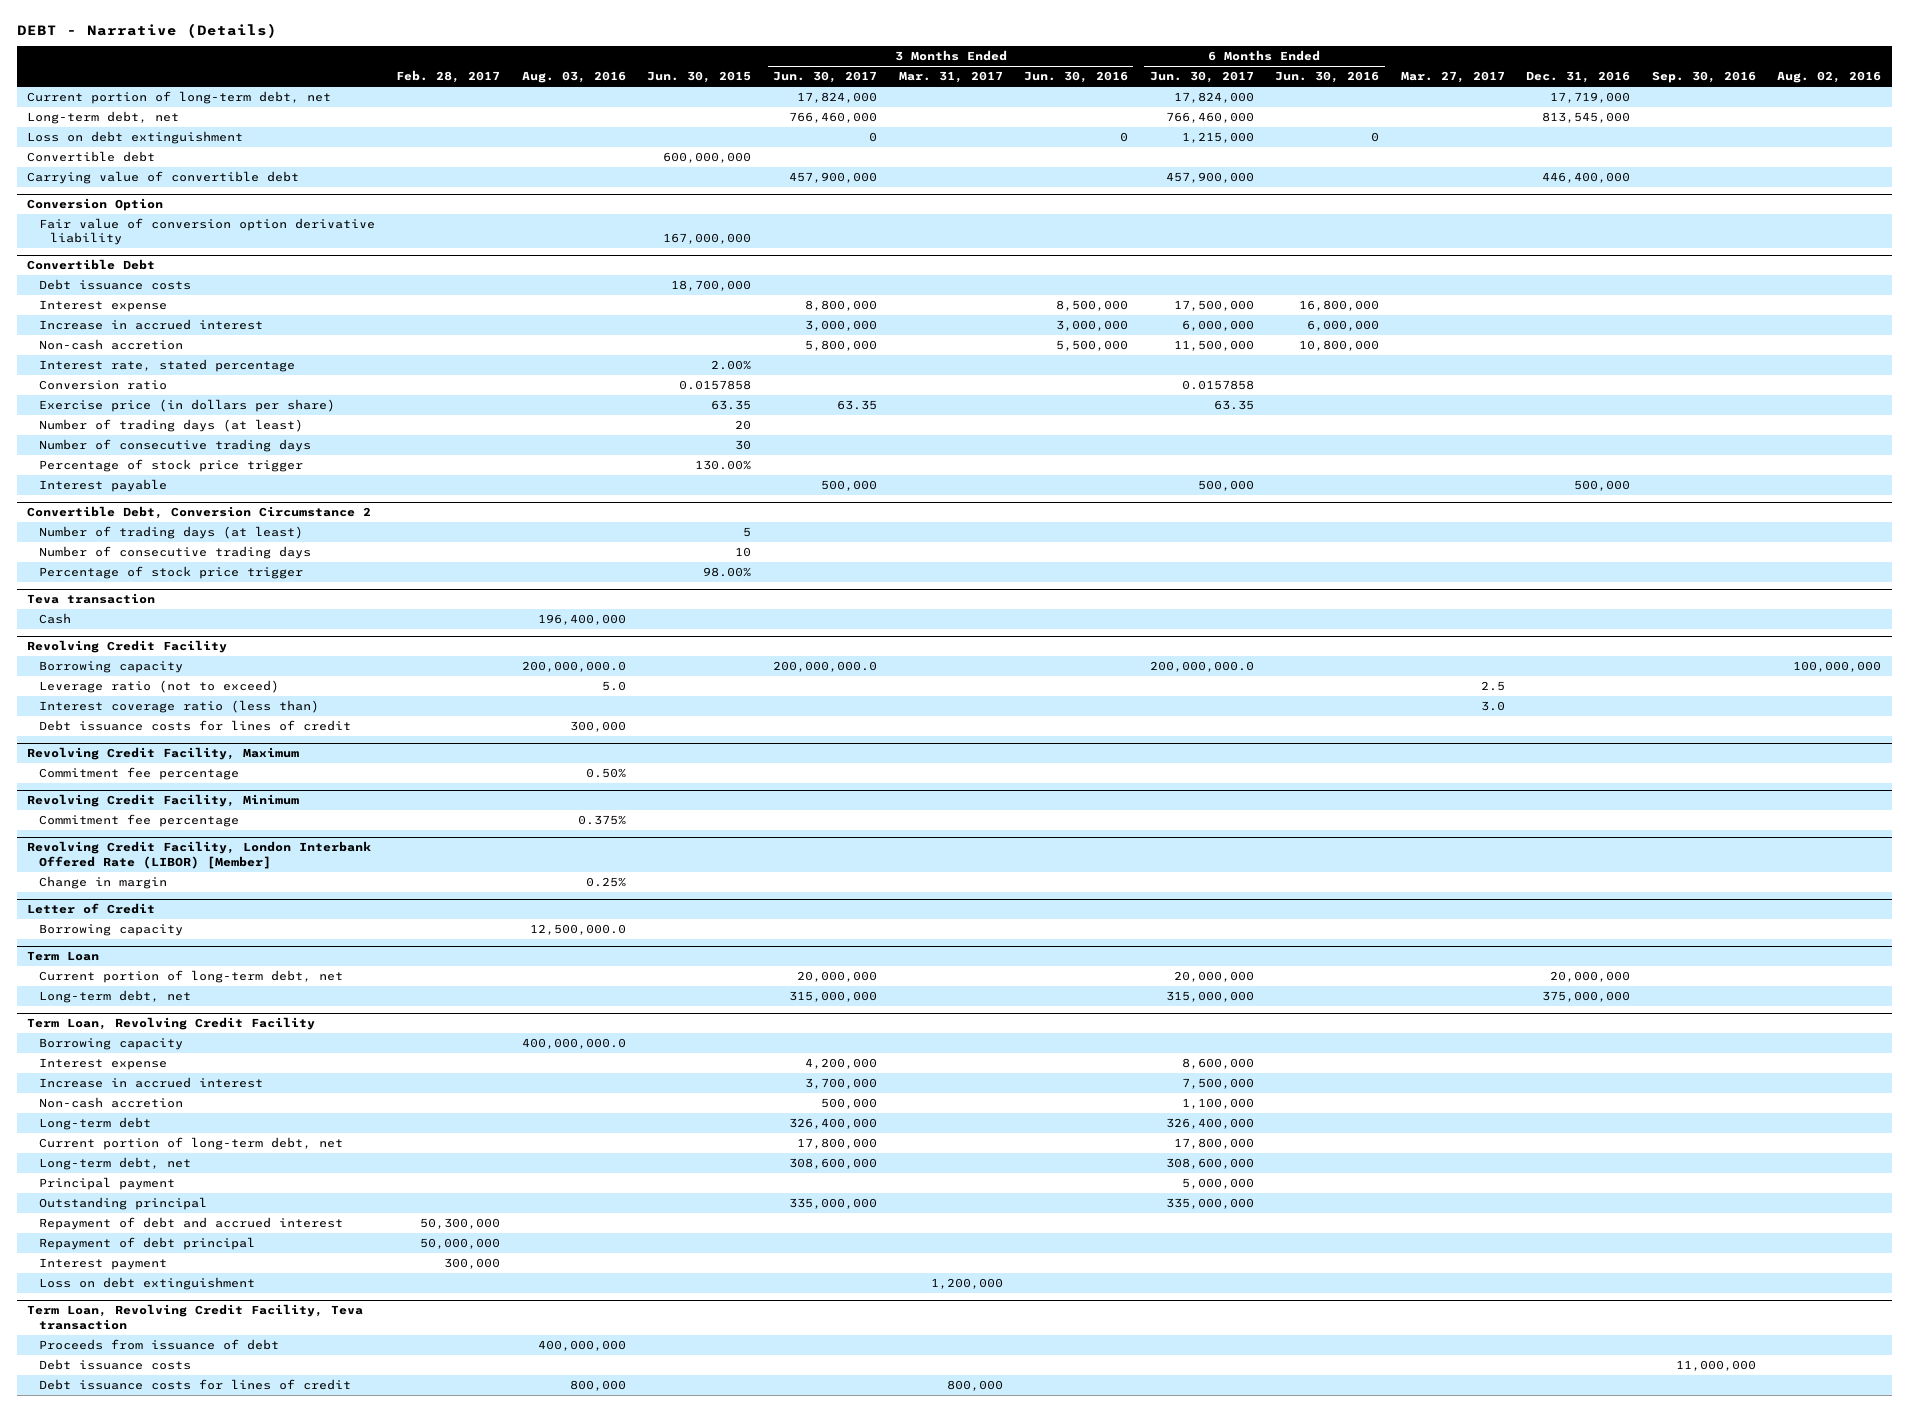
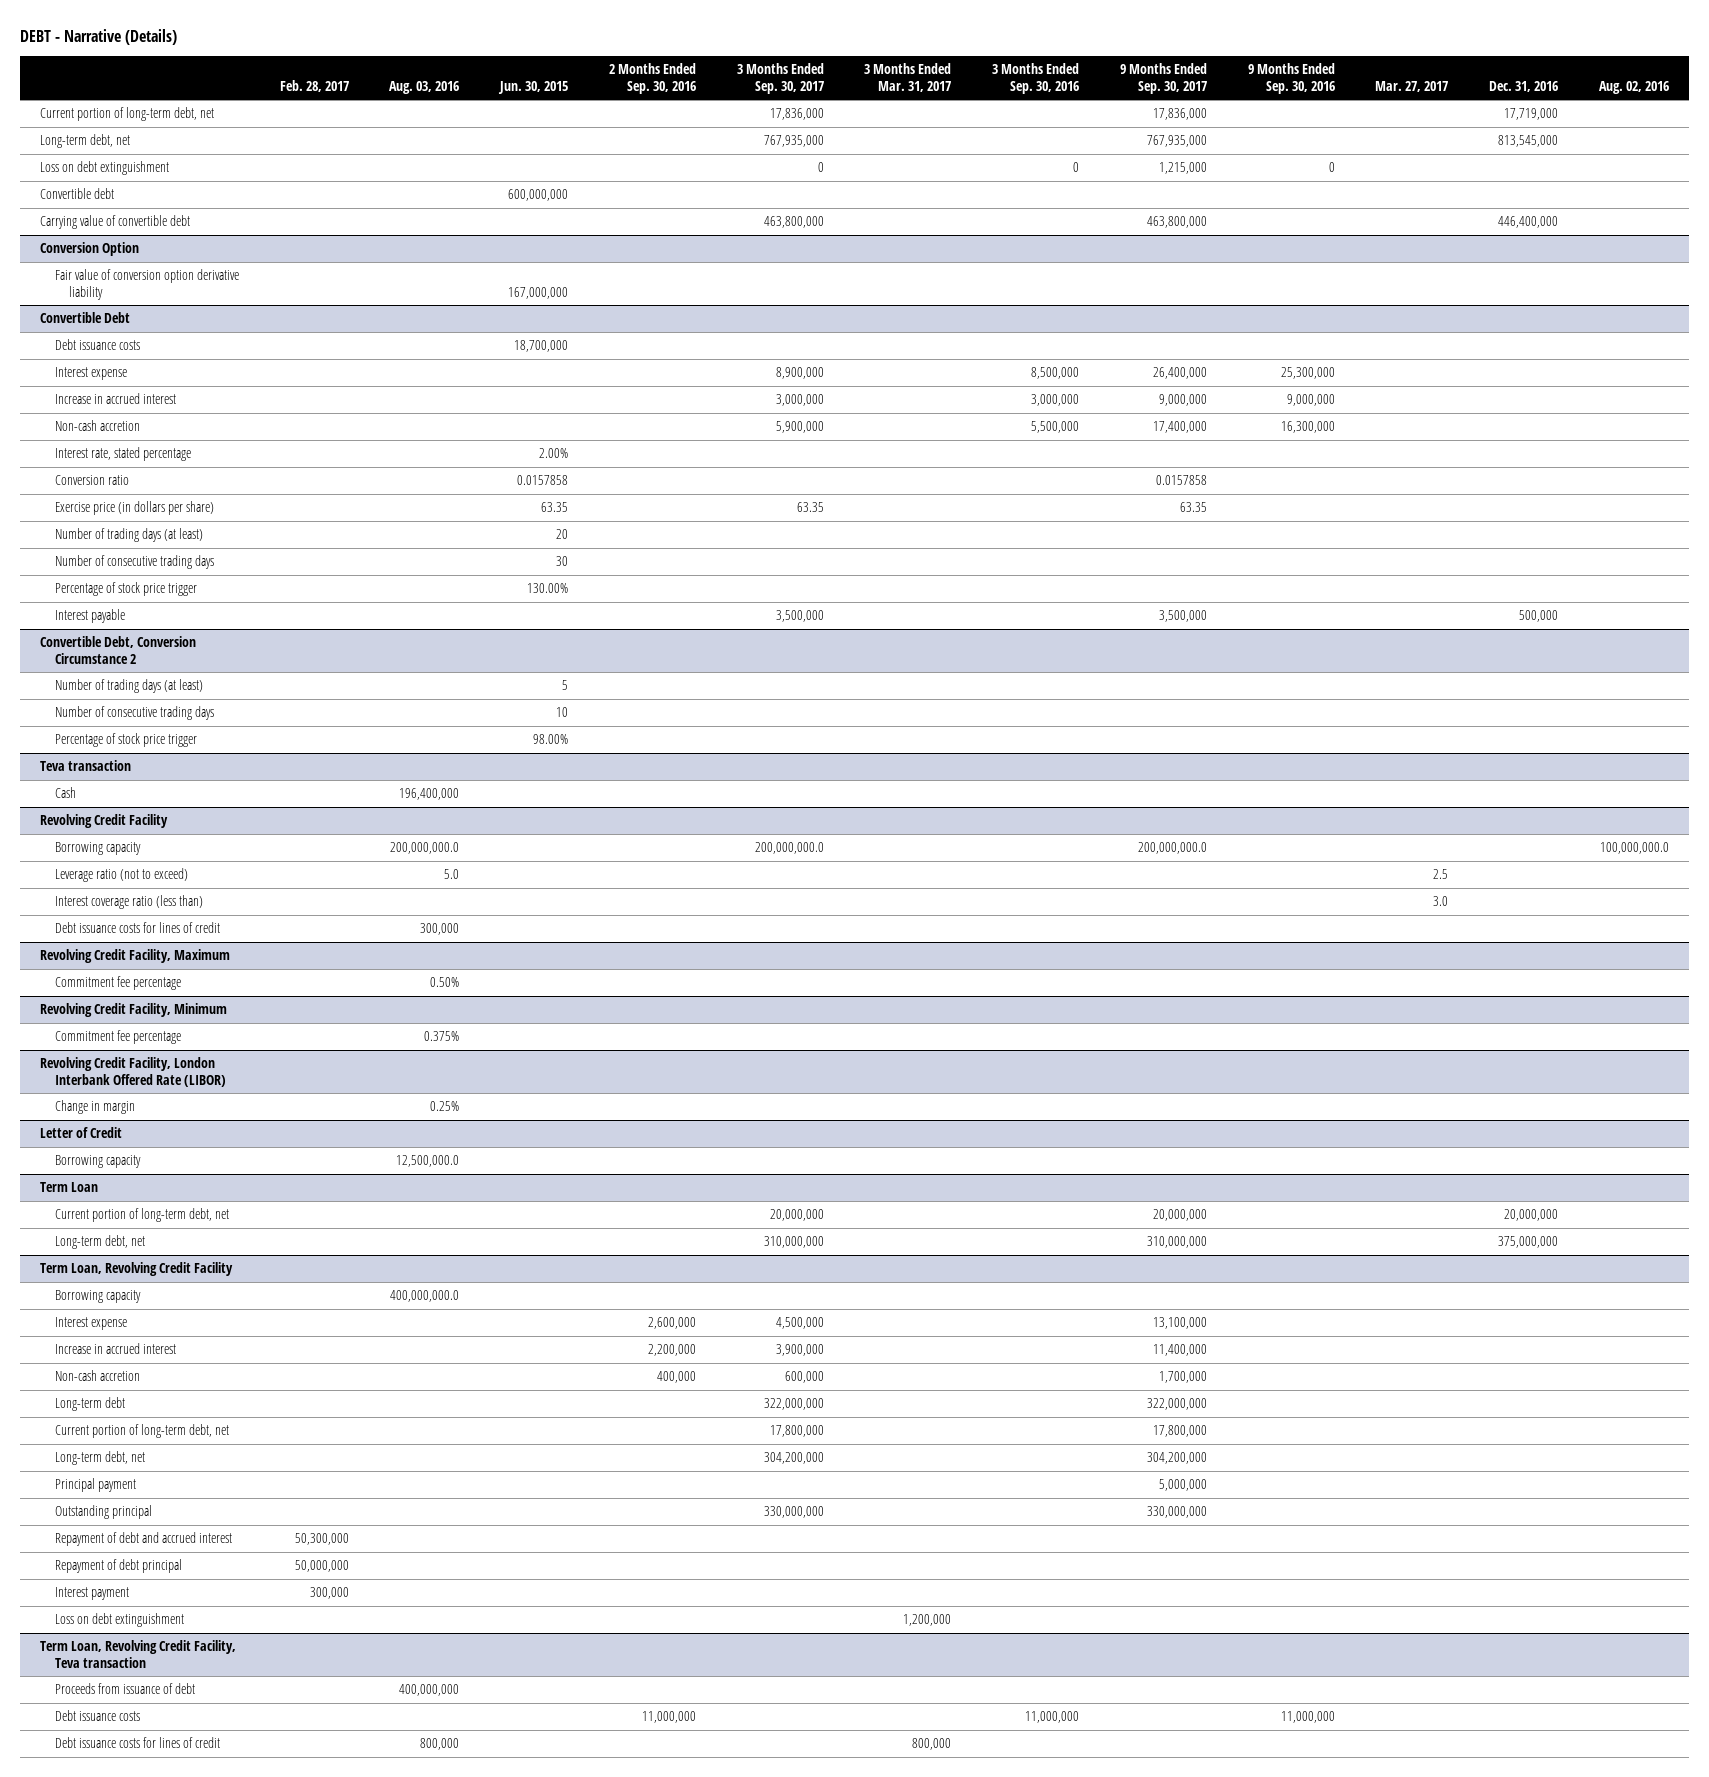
- | Feb. 28, 2017 | Aug. 03, 2016 | Jun. 30, 2015 | 3 Months Ended Jun. 30, 2017 | 3 Months Ended Mar. 31, 2017 | 3 Months Ended Jun. 30, 2016 | 6 Months Ended Jun. 30, 2017 | 6 Months Ended Jun. 30, 2016 | Mar. 27, 2017 | Dec. 31, 2016 | Sep. 30, 2016 | Aug. 02, 2016
+ | Feb. 28, 2017 | Aug. 03, 2016 | Jun. 30, 2015 | 2 Months Ended Sep. 30, 2016 | 3 Months Ended Sep. 30, 2017 | 3 Months Ended Mar. 31, 2017 | 3 Months Ended Sep. 30, 2016 | 9 Months Ended Sep. 30, 2017 | 9 Months Ended Sep. 30, 2016 | Mar. 27, 2017 | Dec. 31, 2016 | Aug. 02, 2016
@ Revolving Credit Facility
- Borrowing capacity | | 200,000,000.0 | | 200,000,000.0 | | | 200,000,000.0 | | | | | 100,000,000
+ Borrowing capacity | | 200,000,000.0 | | | 200,000,000.0 | | | 200,000,000.0 | | | | 100,000,000.0
- Revolving Credit Facility, London Interbank Offered Rate (LIBOR) [Member]
+ Revolving Credit Facility, London Interbank Offered Rate (LIBOR)

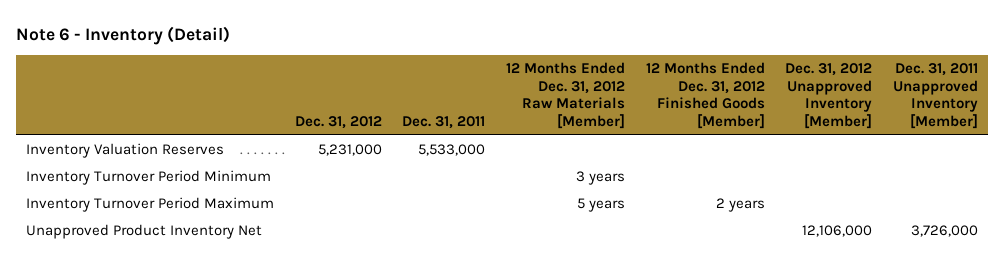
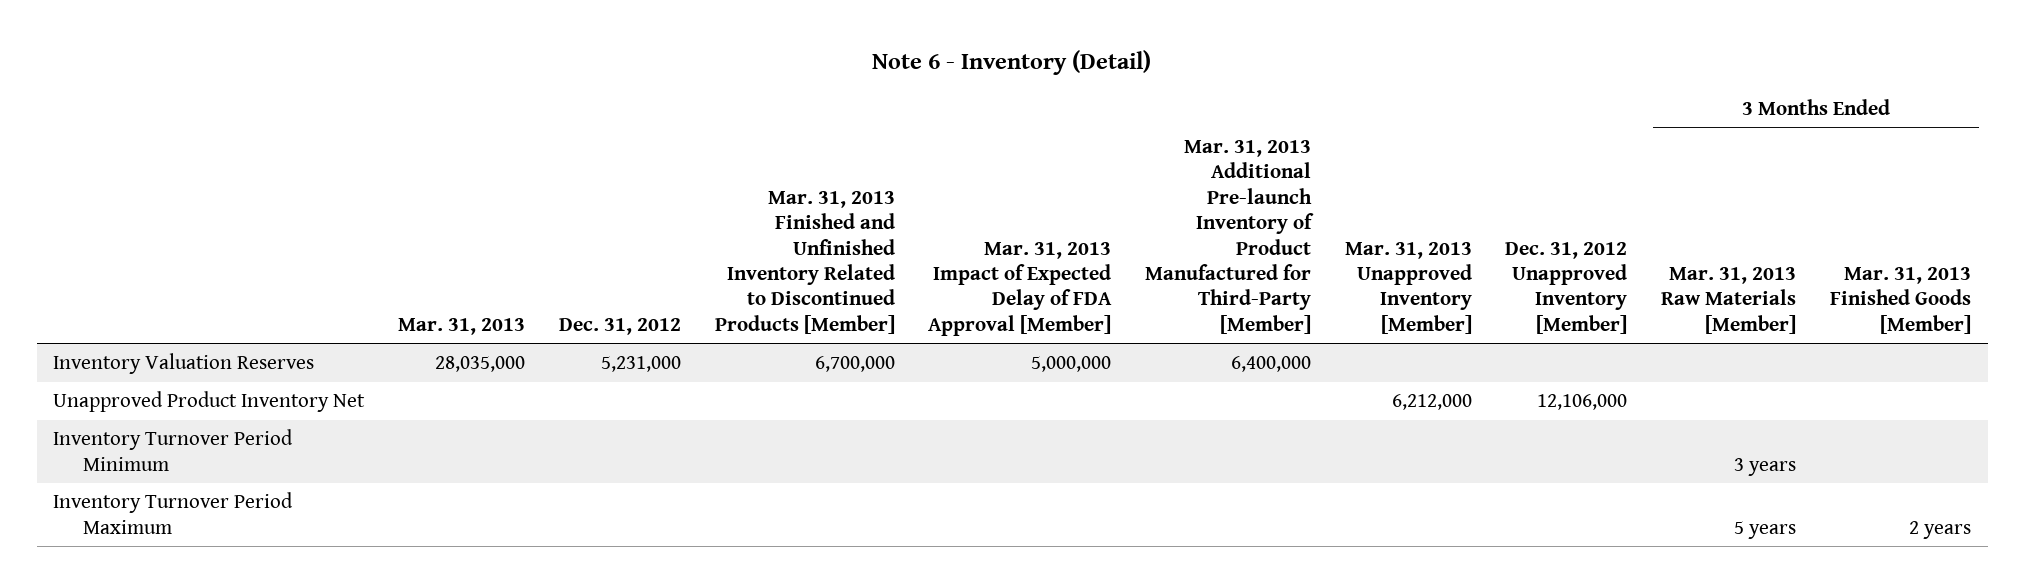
- | Dec. 31, 2012 | Dec. 31, 2011 | 12 Months Ended Dec. 31, 2012 Raw Materials [Member] | 12 Months Ended Dec. 31, 2012 Finished Goods [Member] | Dec. 31, 2012 Unapproved Inventory [Member] | Dec. 31, 2011 Unapproved Inventory [Member]
+ | Mar. 31, 2013 | Dec. 31, 2012 | Mar. 31, 2013 Finished and Unfinished Inventory Related to Discontinued Products [Member] | Mar. 31, 2013 Impact of Expected Delay of FDA Approval [Member] | Mar. 31, 2013 Additional Pre-launch Inventory of Product Manufactured for Third-Party [Member] | Mar. 31, 2013 Unapproved Inventory [Member] | Dec. 31, 2012 Unapproved Inventory [Member] | 3 Months Ended Mar. 31, 2013 Raw Materials [Member] | 3 Months Ended Mar. 31, 2013 Finished Goods [Member]
moved up: Unapproved Product Inventory Net | | | | | | 6,212,000 | 12,106,000 | |

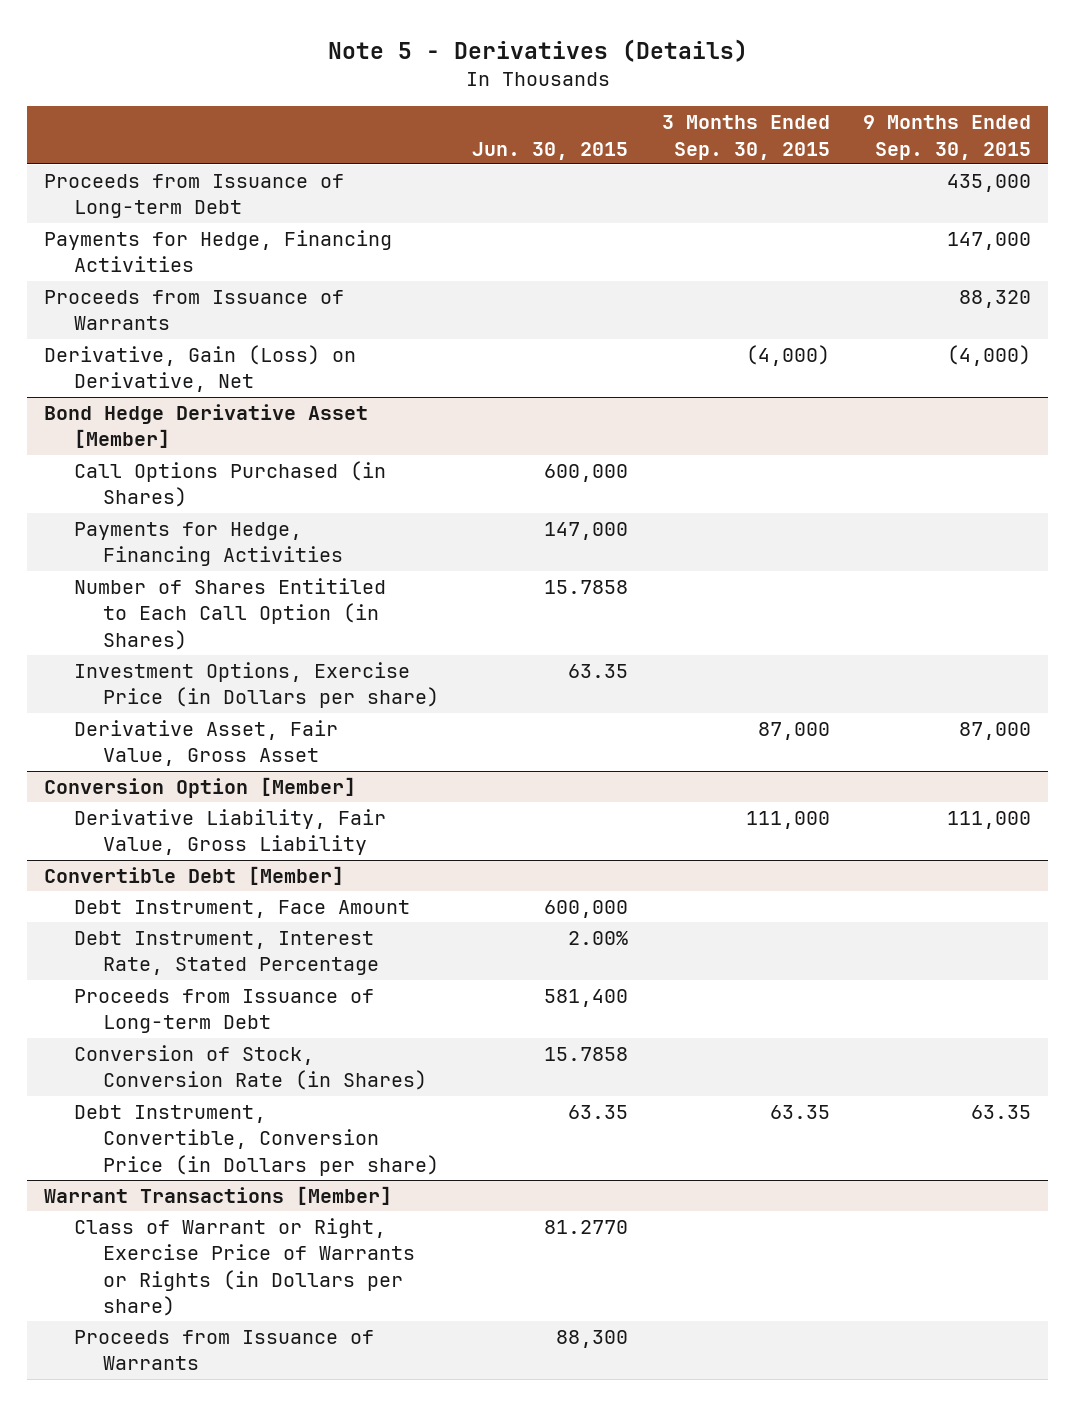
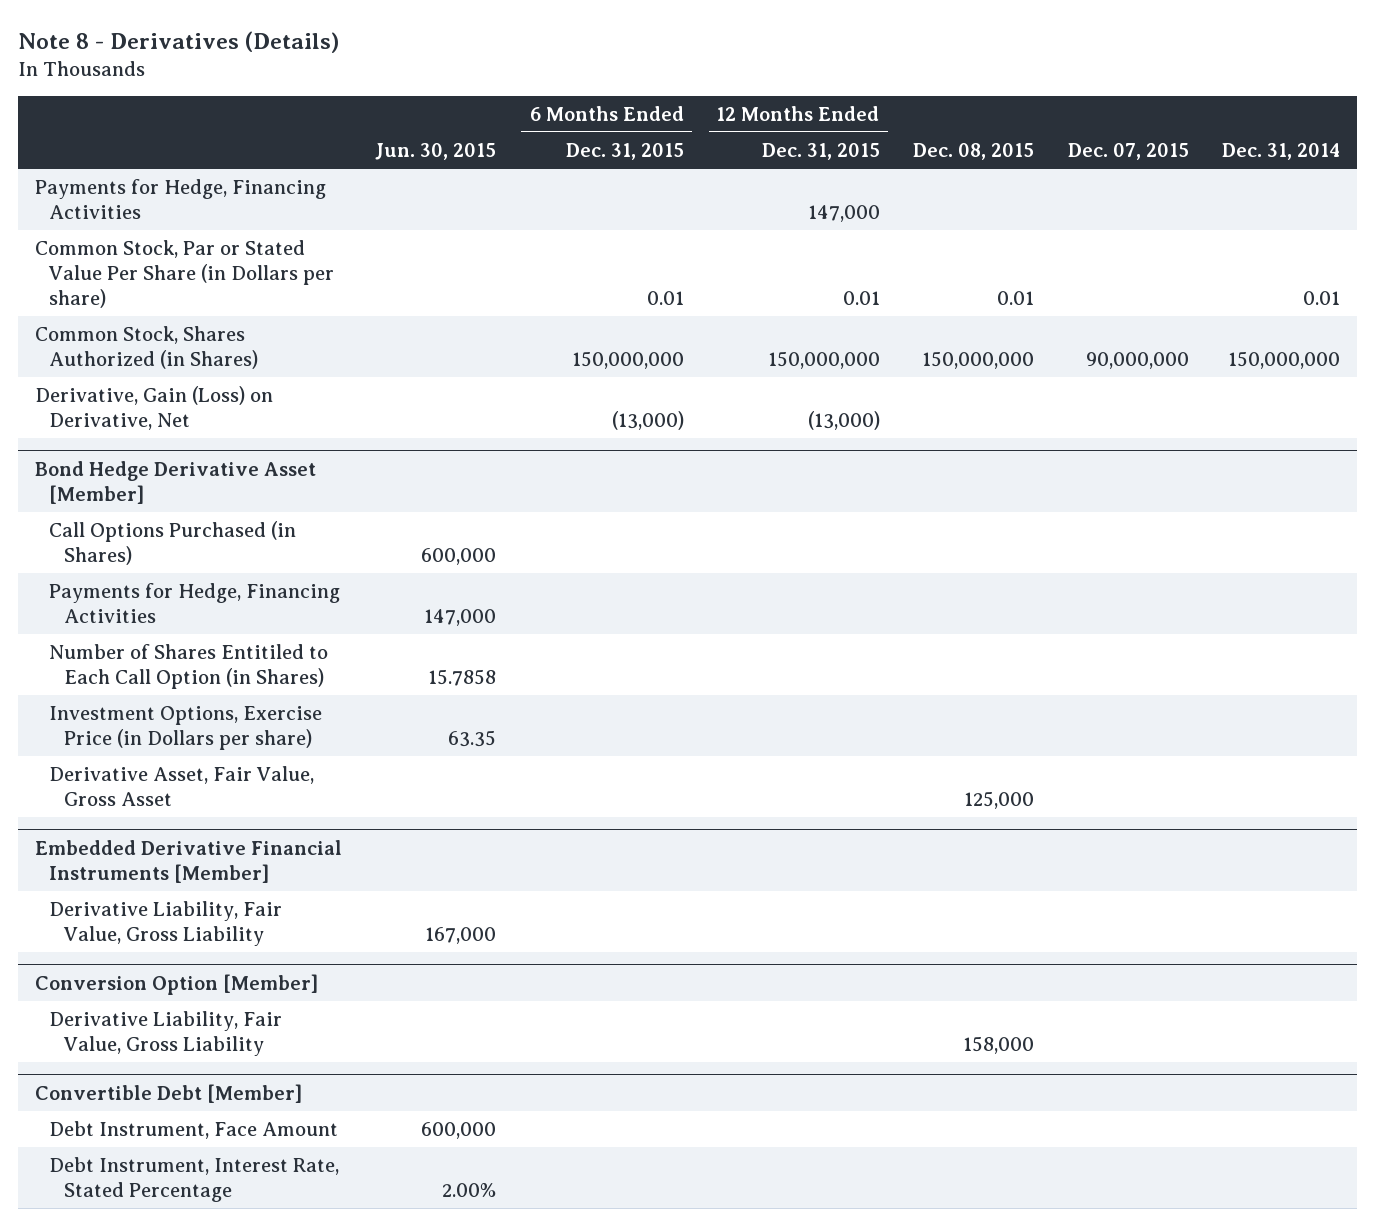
- Note 5 - Derivatives (Details)
+ Note 8 - Derivatives (Details)
- | Jun. 30, 2015 | 3 Months Ended Sep. 30, 2015 | 9 Months Ended Sep. 30, 2015
+ | Jun. 30, 2015 | 6 Months Ended Dec. 31, 2015 | 12 Months Ended Dec. 31, 2015 | Dec. 08, 2015 | Dec. 07, 2015 | Dec. 31, 2014
- Proceeds from Issuance of Long-term Debt | | | 435,000
- Proceeds from Issuance of Warrants | | | 88,320
+ Common Stock, Par or Stated Value Per Share (in Dollars per share) | | 0.01 | 0.01 | 0.01 | | 0.01
+ Common Stock, Shares Authorized (in Shares) | | 150,000,000 | 150,000,000 | 150,000,000 | 90,000,000 | 150,000,000
+ Embedded Derivative Financial Instruments [Member]
+ Derivative Liability, Fair Value, Gross Liability | 167,000 | | | | |
@ Convertible Debt [Member]
- Proceeds from Issuance of Long-term Debt | 581,400 | |
- Conversion of Stock, Conversion Rate (in Shares) | 15.7858 | |
- Debt Instrument, Convertible, Conversion Price (in Dollars per share) | 63.35 | 63.35 | 63.35
- Warrant Transactions [Member]
- Class of Warrant or Right, Exercise Price of Warrants or Rights (in Dollars per share) | 81.2770 | |
- Proceeds from Issuance of Warrants | 88,300 | |

